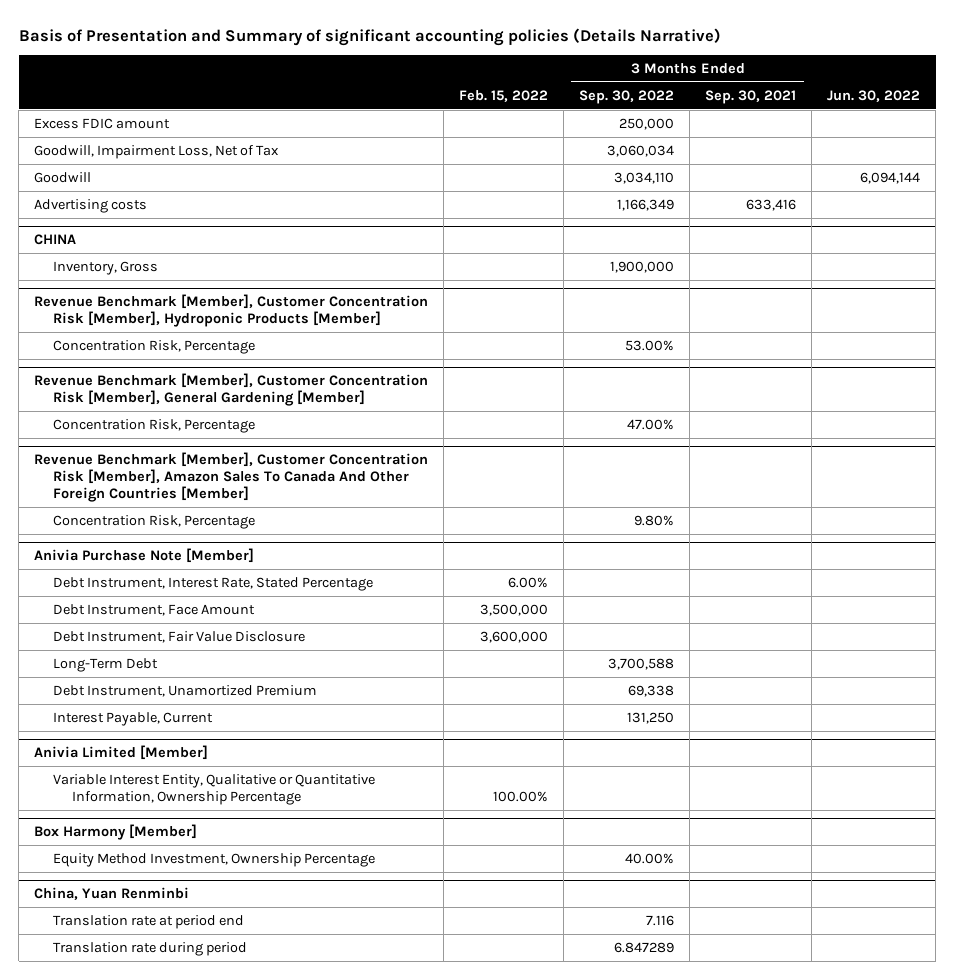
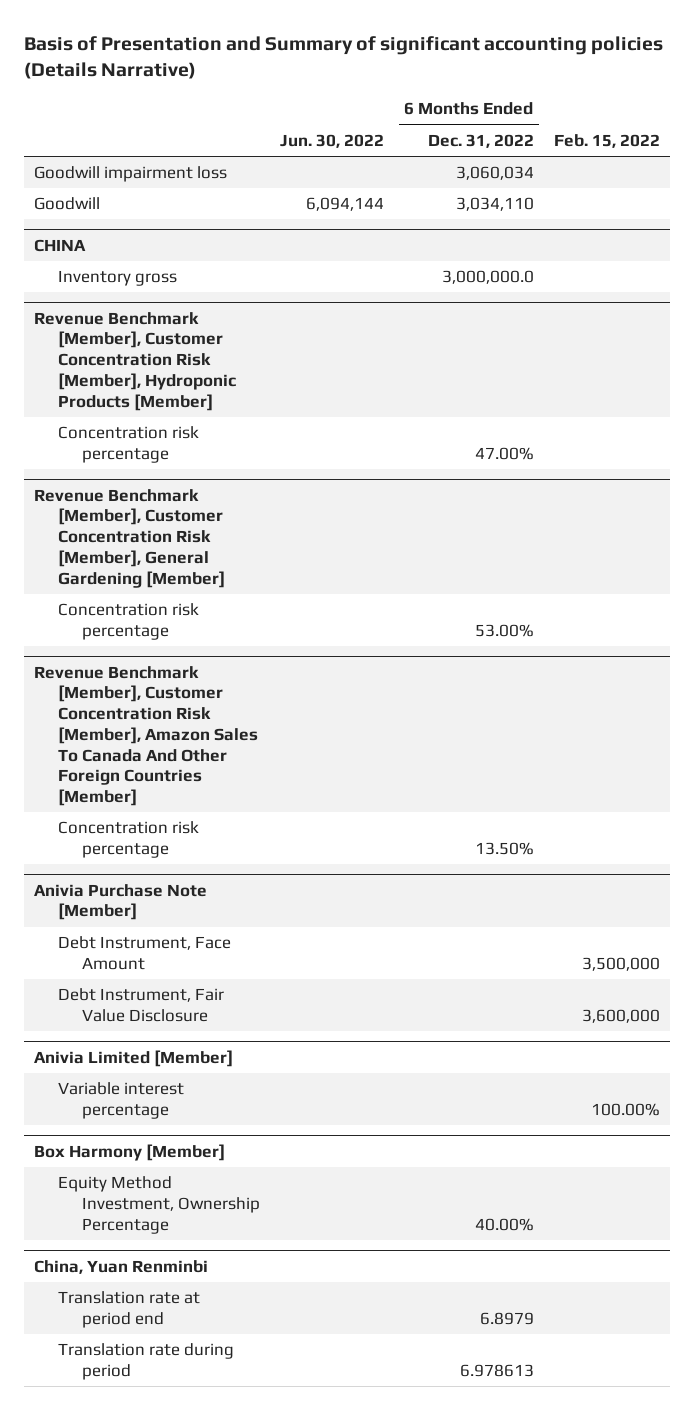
- | Feb. 15, 2022 | 3 Months Ended Sep. 30, 2022 | 3 Months Ended Sep. 30, 2021 | Jun. 30, 2022
+ | Jun. 30, 2022 | 6 Months Ended Dec. 31, 2022 | Feb. 15, 2022
- Excess FDIC amount | | 250,000 | |
- Goodwill, Impairment Loss, Net of Tax | | 3,060,034 | |
+ Goodwill impairment loss | | 3,060,034 |
- Advertising costs | | 1,166,349 | 633,416 |
@ CHINA
- Inventory, Gross | | 1,900,000 | |
+ Inventory gross | | 3,000,000.0 |
@ Revenue Benchmark [Member], Customer Concentration Risk [Member], Hydroponic Products [Member]
- Concentration Risk, Percentage | | 53.00% | |
+ Concentration risk percentage | | 47.00% |
@ Revenue Benchmark [Member], Customer Concentration Risk [Member], General Gardening [Member]
- Concentration Risk, Percentage | | 47.00% | |
+ Concentration risk percentage | | 53.00% |
@ Revenue Benchmark [Member], Customer Concentration Risk [Member], Amazon Sales To Canada And Other Foreign Countries [Member]
- Concentration Risk, Percentage | | 9.80% | |
+ Concentration risk percentage | | 13.50% |
@ Anivia Purchase Note [Member]
- Debt Instrument, Interest Rate, Stated Percentage | 6.00% | | |
- Long-Term Debt | | 3,700,588 | |
- Debt Instrument, Unamortized Premium | | 69,338 | |
- Interest Payable, Current | | 131,250 | |
@ Anivia Limited [Member]
- Variable Interest Entity, Qualitative or Quantitative Information, Ownership Percentage | 100.00% | | |
+ Variable interest percentage | | | 100.00%

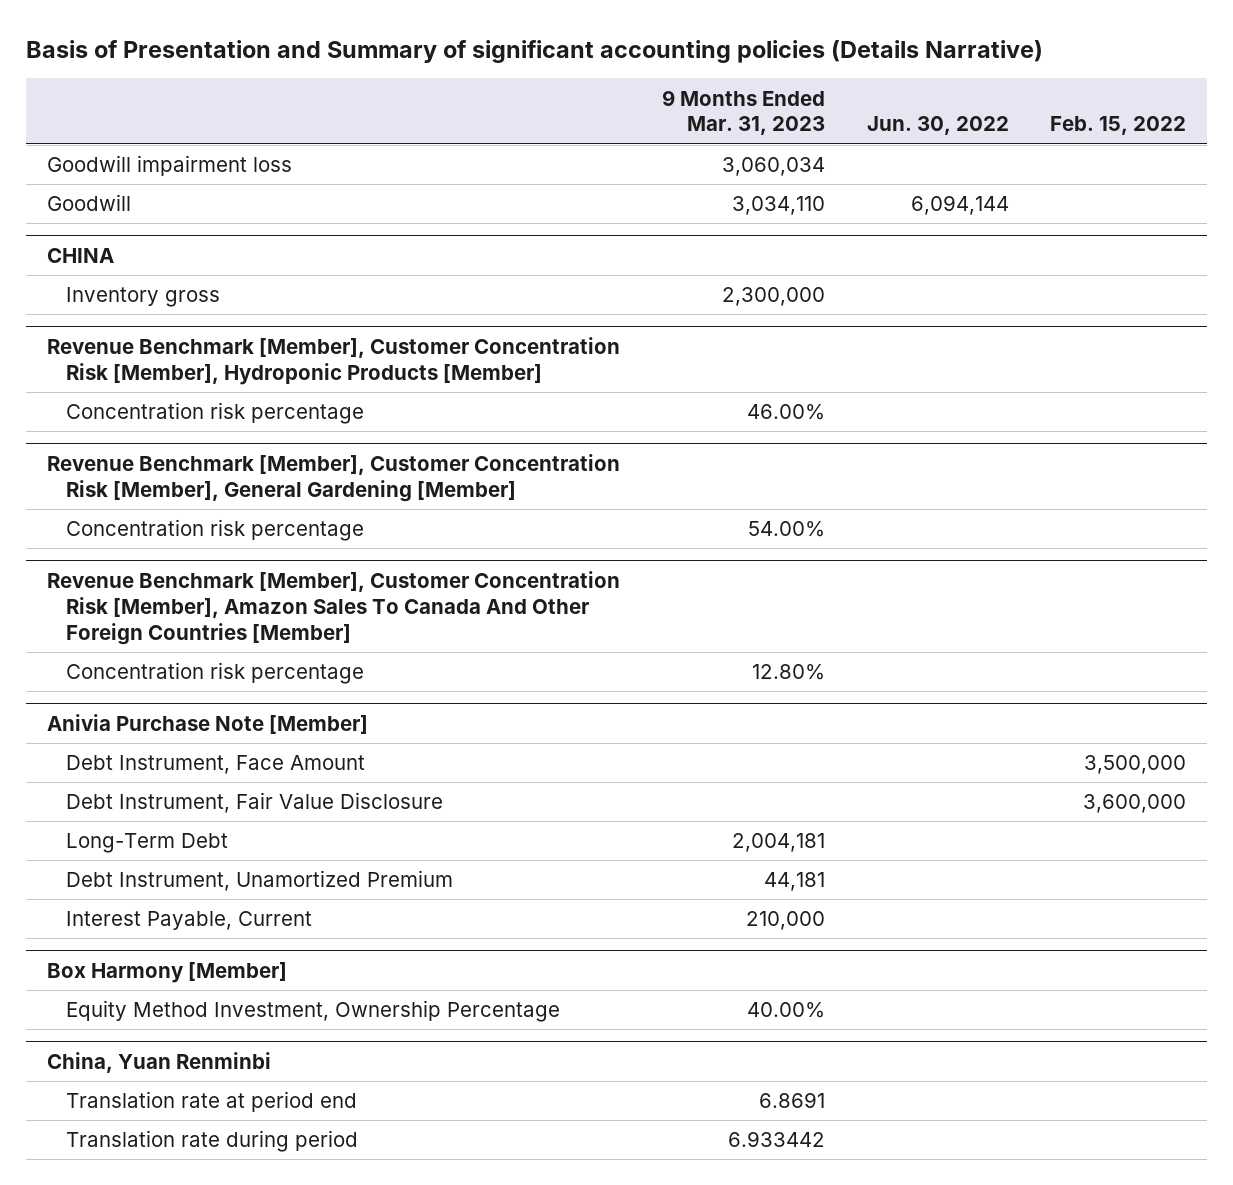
- | Jun. 30, 2022 | 6 Months Ended Dec. 31, 2022 | Feb. 15, 2022
+ | 9 Months Ended Mar. 31, 2023 | Jun. 30, 2022 | Feb. 15, 2022
- Anivia Limited [Member]
- Variable interest percentage | | | 100.00%
@ Anivia Purchase Note [Member]
+ Long-Term Debt | 2,004,181 | |
+ Debt Instrument, Unamortized Premium | 44,181 | |
+ Interest Payable, Current | 210,000 | |

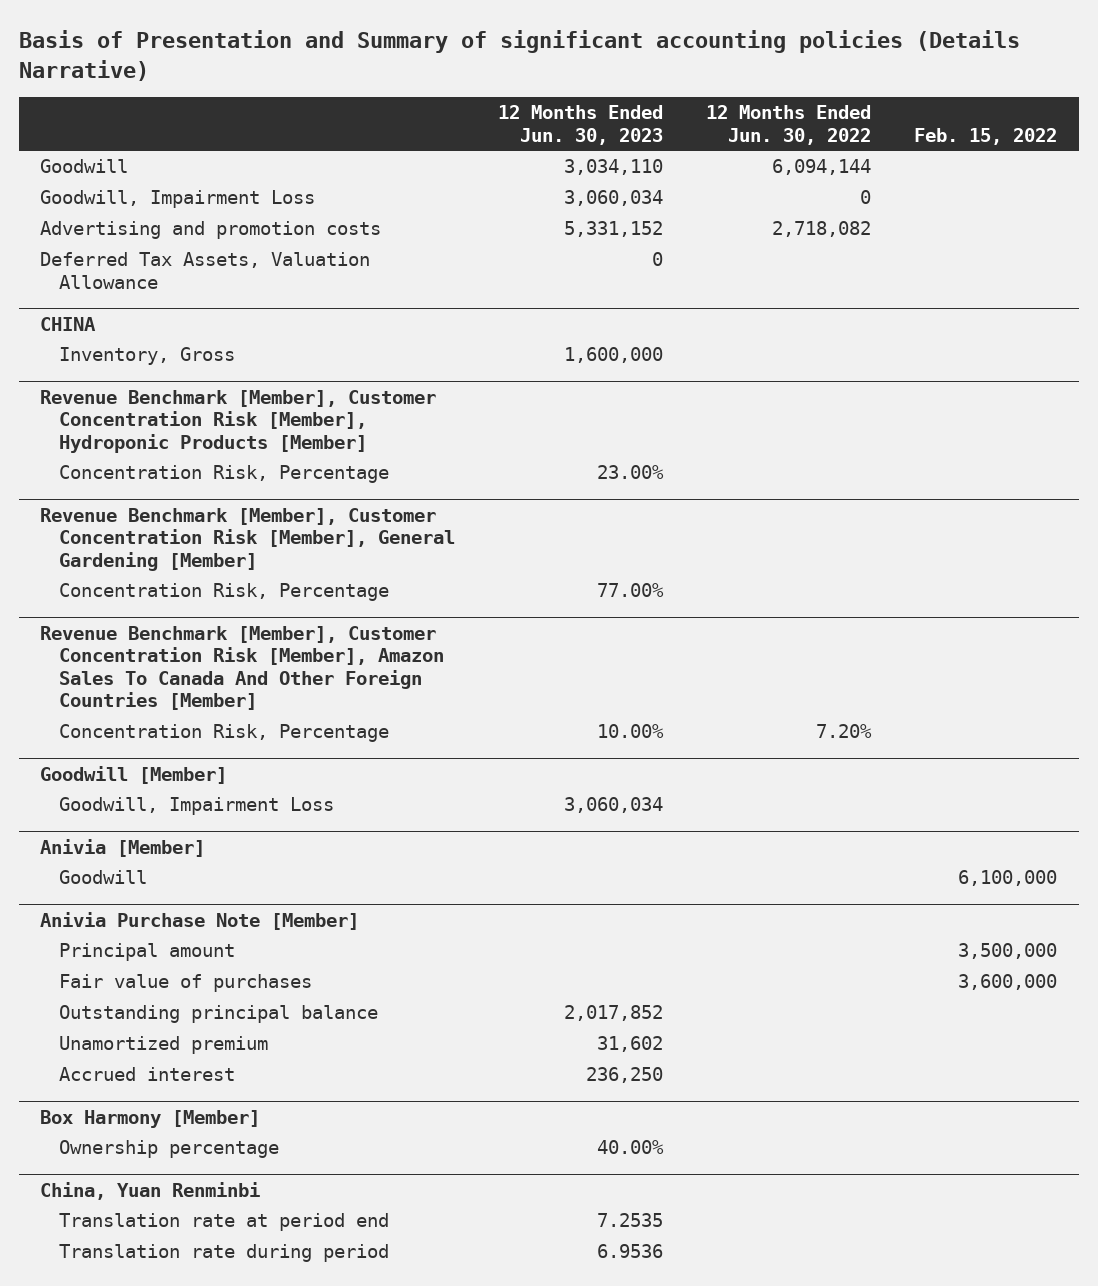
- | 9 Months Ended Mar. 31, 2023 | Jun. 30, 2022 | Feb. 15, 2022
+ | 12 Months Ended Jun. 30, 2023 | 12 Months Ended Jun. 30, 2022 | Feb. 15, 2022
- Goodwill impairment loss | 3,060,034 | |
+ Goodwill, Impairment Loss | 3,060,034 | 0 |
+ Advertising and promotion costs | 5,331,152 | 2,718,082 |
+ Deferred Tax Assets, Valuation Allowance | 0 | |
@ CHINA
- Inventory gross | 2,300,000 | |
+ Inventory, Gross | 1,600,000 | |
@ Revenue Benchmark [Member], Customer Concentration Risk [Member], Hydroponic Products [Member]
- Concentration risk percentage | 46.00% | |
+ Concentration Risk, Percentage | 23.00% | |
@ Revenue Benchmark [Member], Customer Concentration Risk [Member], General Gardening [Member]
- Concentration risk percentage | 54.00% | |
+ Concentration Risk, Percentage | 77.00% | |
@ Revenue Benchmark [Member], Customer Concentration Risk [Member], Amazon Sales To Canada And Other Foreign Countries [Member]
- Concentration risk percentage | 12.80% | |
+ Concentration Risk, Percentage | 10.00% | 7.20% |
+ Goodwill [Member]
+ Goodwill, Impairment Loss | 3,060,034 | |
+ Anivia [Member]
+ Goodwill | | | 6,100,000
@ Anivia Purchase Note [Member]
- Debt Instrument, Face Amount | | | 3,500,000
- Debt Instrument, Fair Value Disclosure | | | 3,600,000
- Long-Term Debt | 2,004,181 | |
- Debt Instrument, Unamortized Premium | 44,181 | |
- Interest Payable, Current | 210,000 | |
+ Principal amount | | | 3,500,000
+ Fair value of purchases | | | 3,600,000
+ Outstanding principal balance | 2,017,852 | |
+ Unamortized premium | 31,602 | |
+ Accrued interest | 236,250 | |
@ Box Harmony [Member]
- Equity Method Investment, Ownership Percentage | 40.00% | |
+ Ownership percentage | 40.00% | |

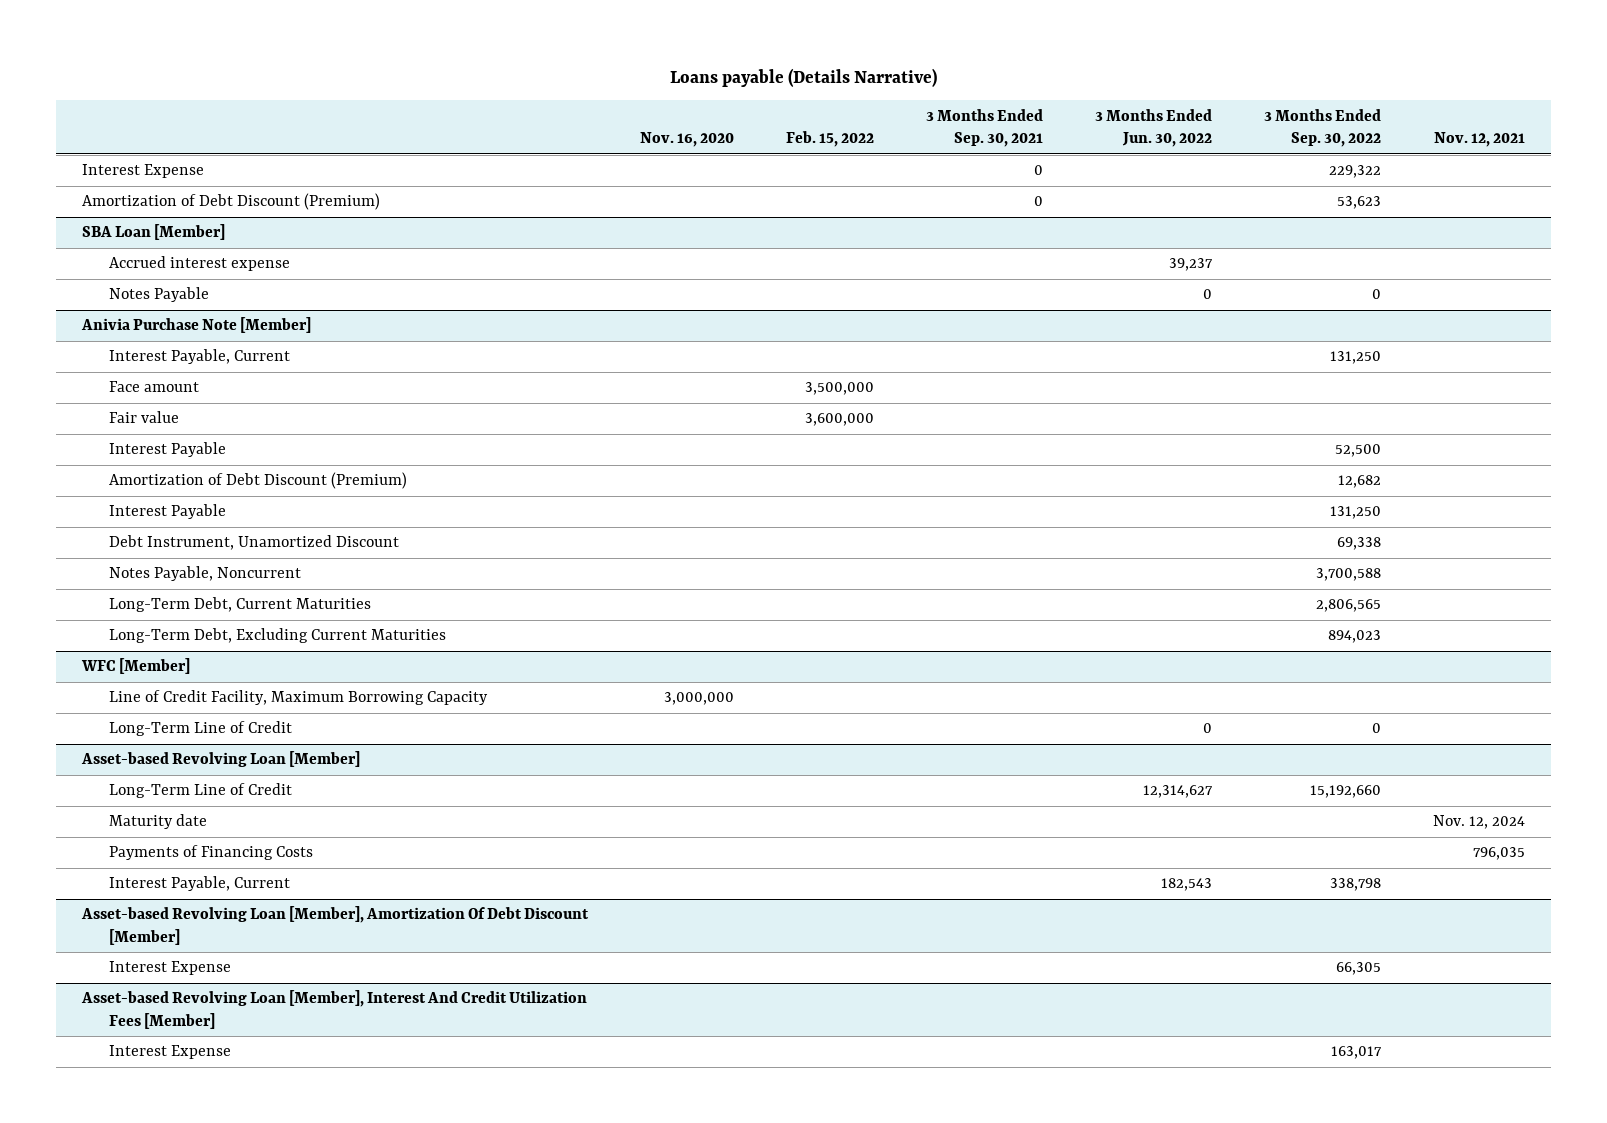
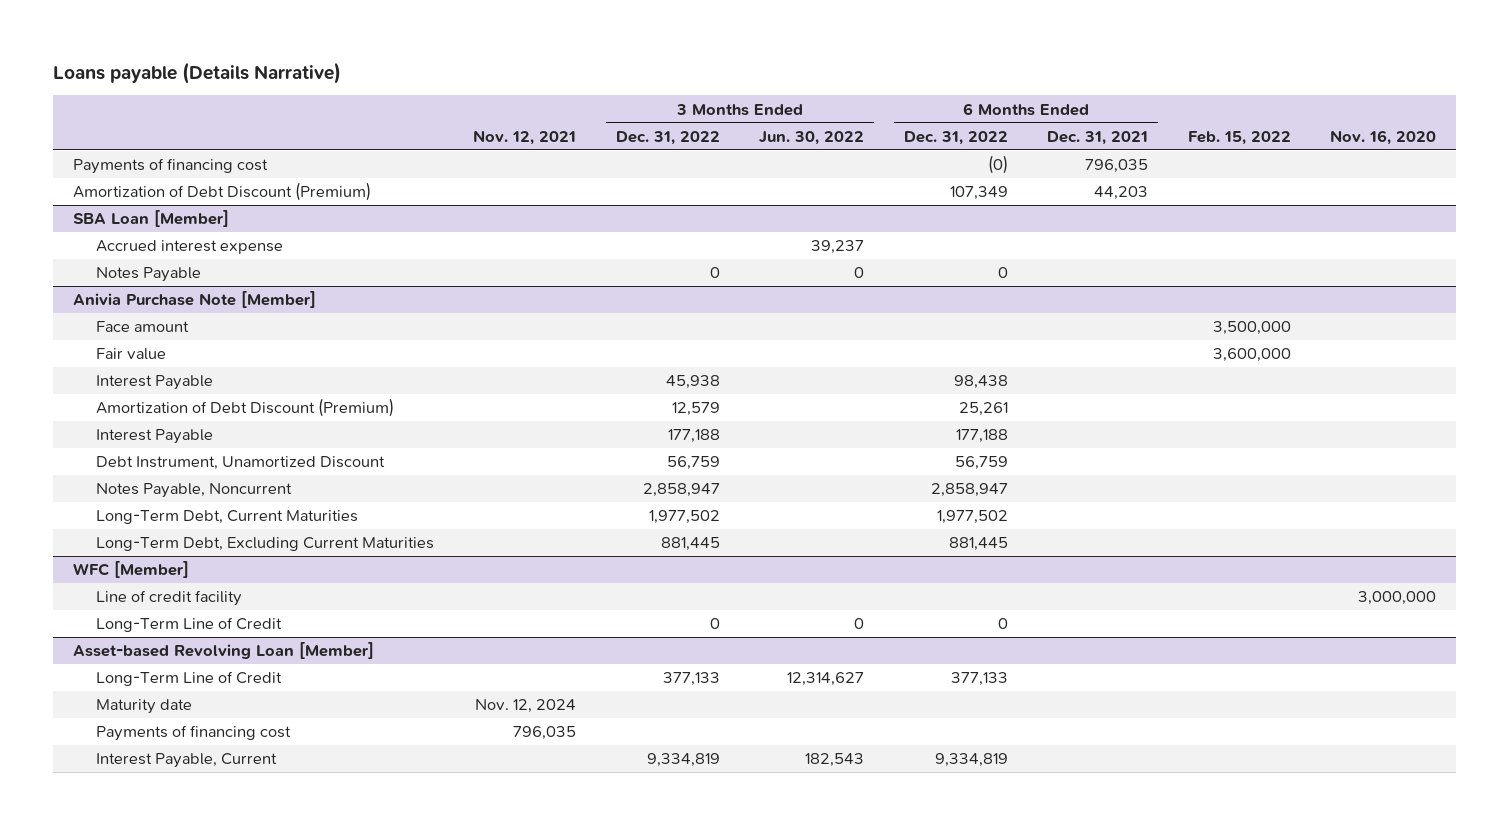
- | Nov. 16, 2020 | Feb. 15, 2022 | 3 Months Ended Sep. 30, 2021 | 3 Months Ended Jun. 30, 2022 | 3 Months Ended Sep. 30, 2022 | Nov. 12, 2021
+ | Nov. 12, 2021 | 3 Months Ended Dec. 31, 2022 | 3 Months Ended Jun. 30, 2022 | 6 Months Ended Dec. 31, 2022 | 6 Months Ended Dec. 31, 2021 | Feb. 15, 2022 | Nov. 16, 2020
- Interest Expense | | | 0 | | 229,322 |
+ Payments of financing cost | | | | (0) | 796,035 | |
@ Anivia Purchase Note [Member]
- Interest Payable, Current | | | | | 131,250 |
@ WFC [Member]
- Line of Credit Facility, Maximum Borrowing Capacity | 3,000,000 | | | | |
+ Line of credit facility | | | | | | | 3,000,000
@ Asset-based Revolving Loan [Member]
- Payments of Financing Costs | | | | | | 796,035
+ Payments of financing cost | 796,035 | | | | | |
- Asset-based Revolving Loan [Member], Amortization Of Debt Discount [Member]
- Interest Expense | | | | | 66,305 |
- Asset-based Revolving Loan [Member], Interest And Credit Utilization Fees [Member]
- Interest Expense | | | | | 163,017 |

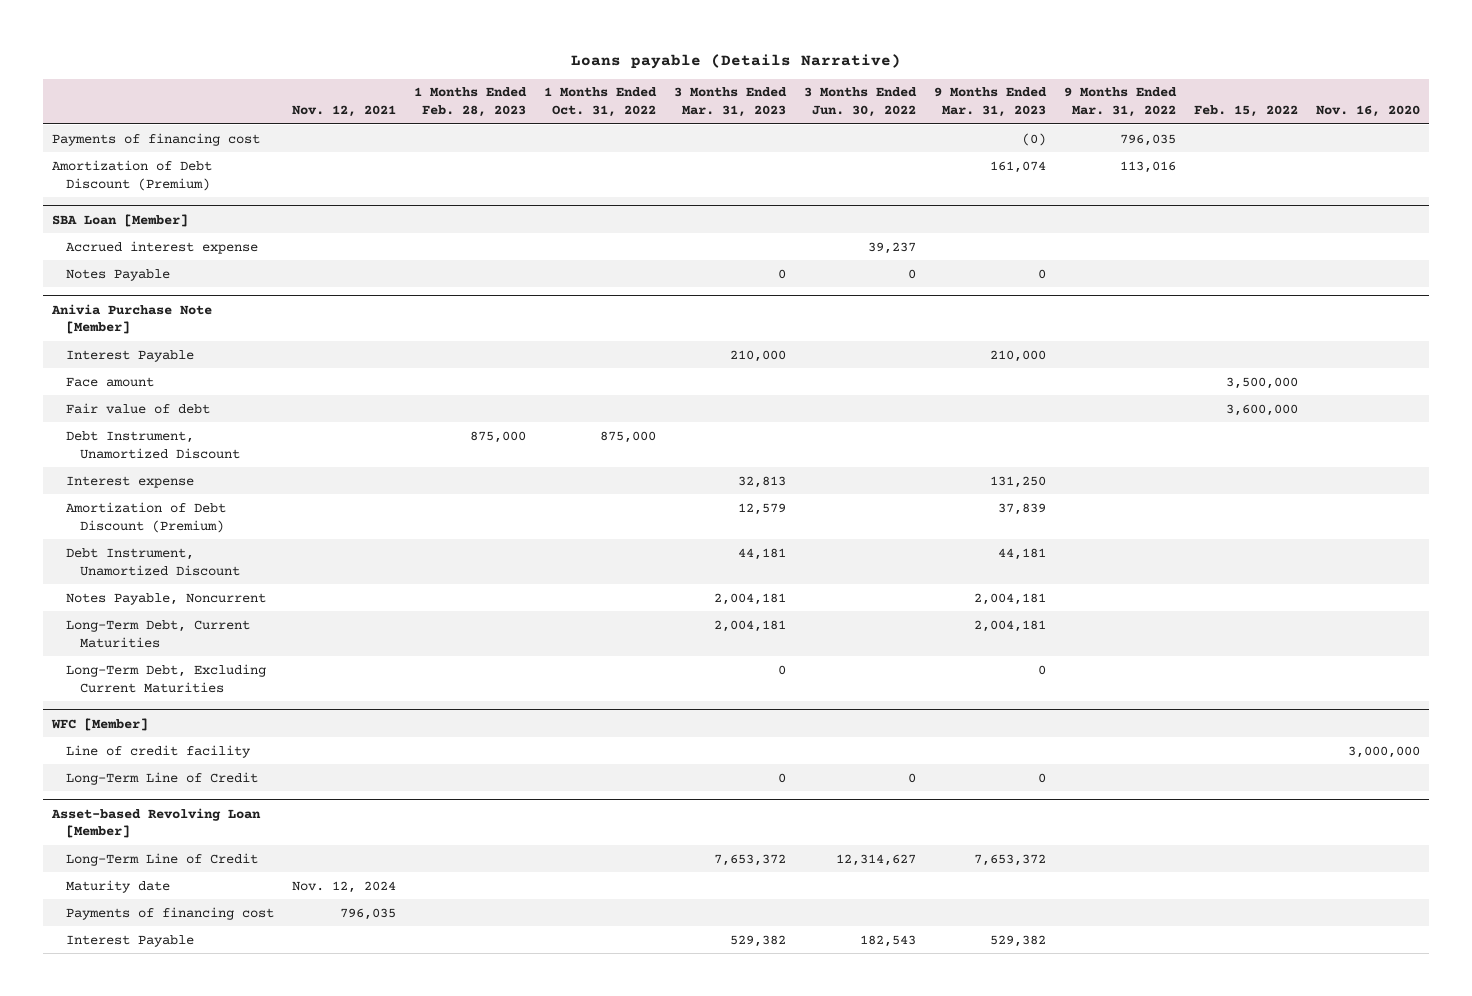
- | Nov. 12, 2021 | 3 Months Ended Dec. 31, 2022 | 3 Months Ended Jun. 30, 2022 | 6 Months Ended Dec. 31, 2022 | 6 Months Ended Dec. 31, 2021 | Feb. 15, 2022 | Nov. 16, 2020
+ | Nov. 12, 2021 | 1 Months Ended Feb. 28, 2023 | 1 Months Ended Oct. 31, 2022 | 3 Months Ended Mar. 31, 2023 | 3 Months Ended Jun. 30, 2022 | 9 Months Ended Mar. 31, 2023 | 9 Months Ended Mar. 31, 2022 | Feb. 15, 2022 | Nov. 16, 2020
@ Anivia Purchase Note [Member]
- Fair value | | | | | | 3,600,000 |
moved down: Face amount | | | | | | | | 3,500,000 |
+ Fair value of debt | | | | | | | | 3,600,000 |
+ Debt Instrument, Unamortized Discount | | 875,000 | 875,000 | | | | | |
+ Interest expense | | | | 32,813 | | 131,250 | | |
- Interest Payable | | 177,188 | | 177,188 | | |
@ Asset-based Revolving Loan [Member]
- Interest Payable, Current | | 9,334,819 | 182,543 | 9,334,819 | | |
+ Interest Payable | | | | 529,382 | 182,543 | 529,382 | | |

